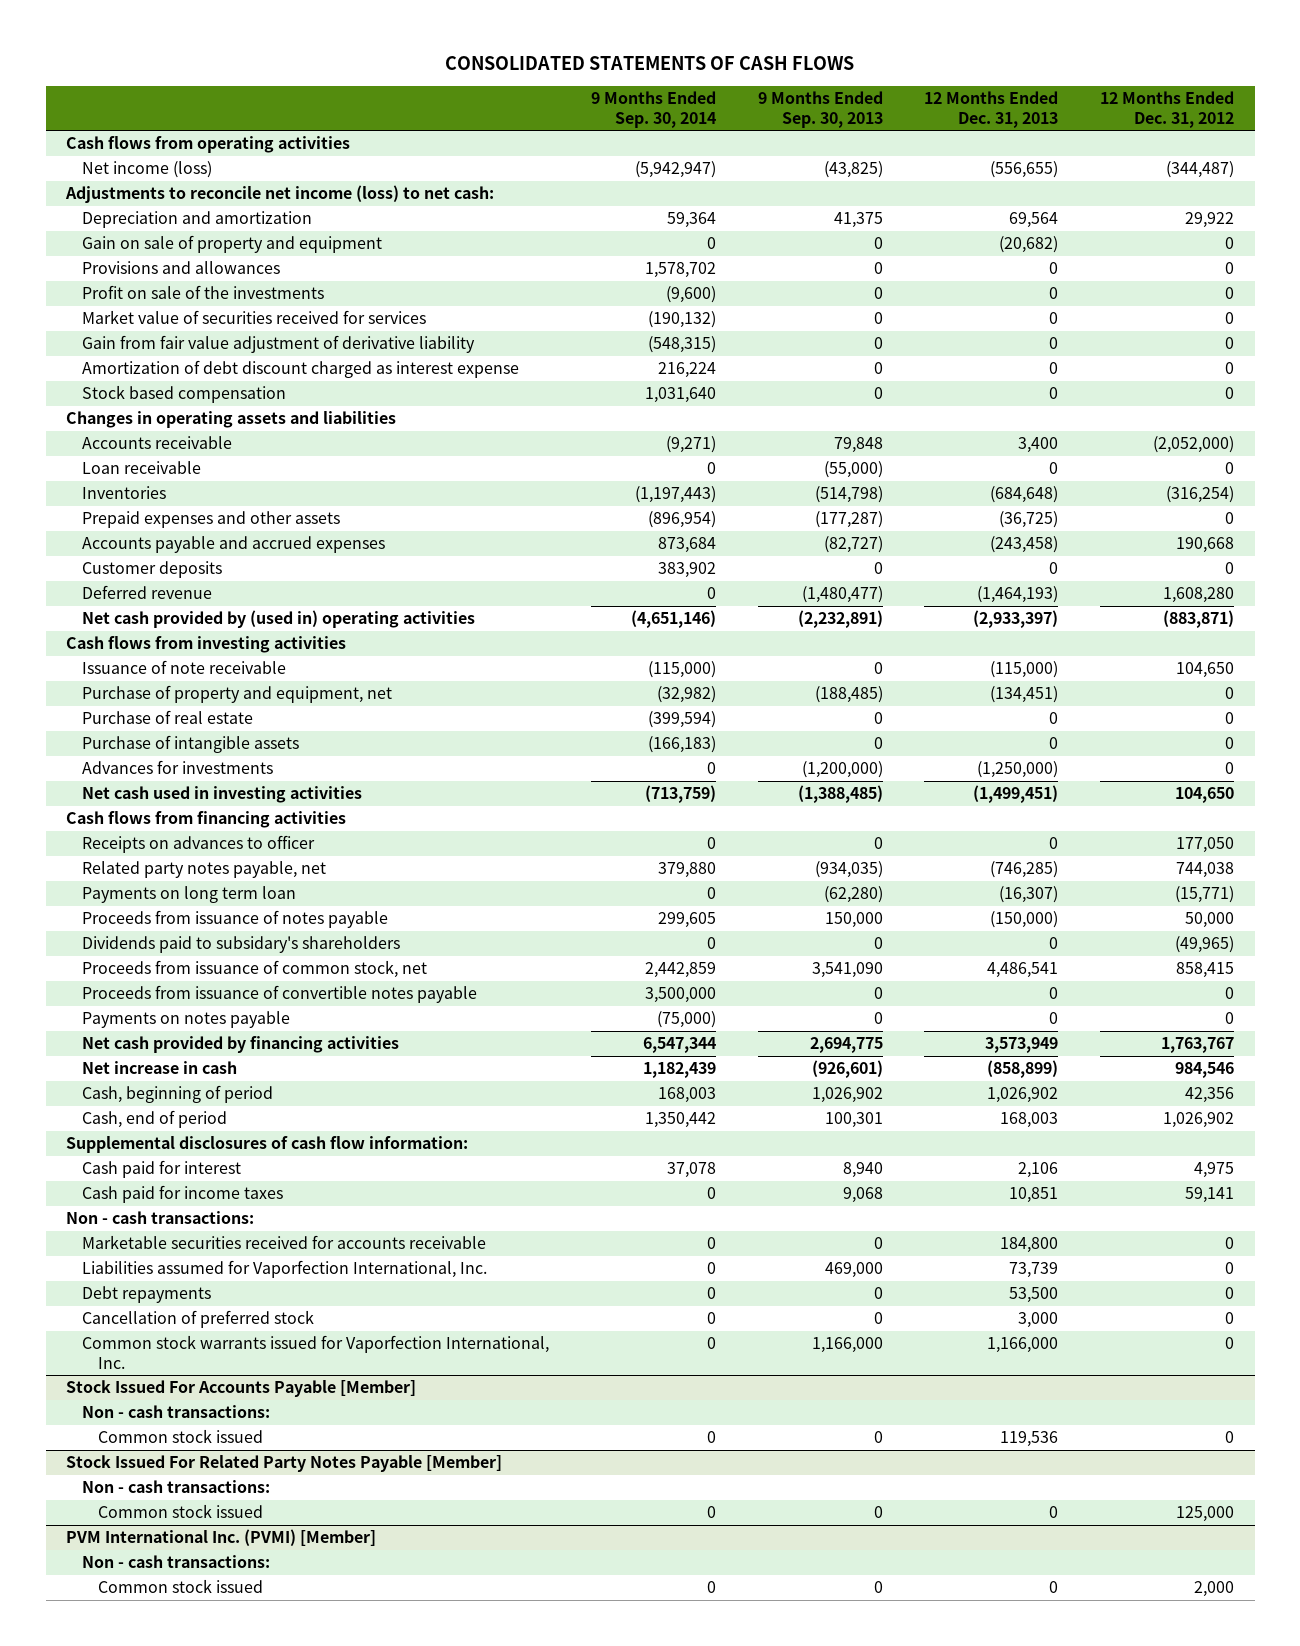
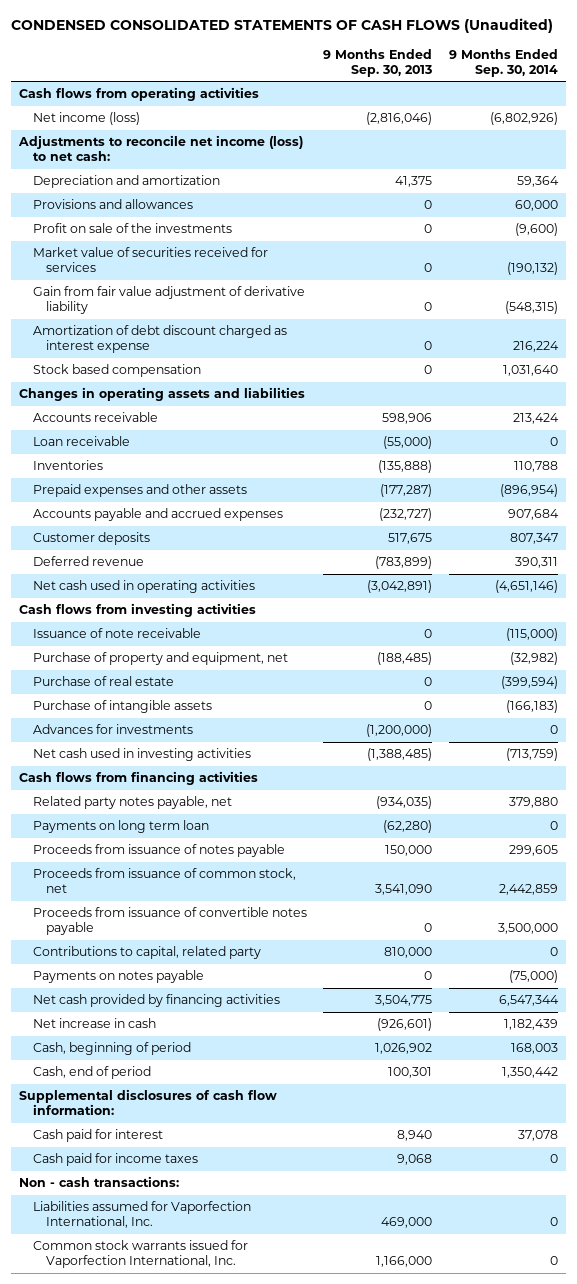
- CONSOLIDATED STATEMENTS OF CASH FLOWS
+ CONDENSED CONSOLIDATED STATEMENTS OF CASH FLOWS (Unaudited)
- | 9 Months Ended Sep. 30, 2014 | 9 Months Ended Sep. 30, 2013 | 12 Months Ended Dec. 31, 2013 | 12 Months Ended Dec. 31, 2012
+ | 9 Months Ended Sep. 30, 2013 | 9 Months Ended Sep. 30, 2014
- Net income (loss) | (5,942,947) | (43,825) | (556,655) | (344,487)
+ Net income (loss) | (2,816,046) | (6,802,926)
- Gain on sale of property and equipment | 0 | 0 | (20,682) | 0
- Provisions and allowances | 1,578,702 | 0 | 0 | 0
+ Provisions and allowances | 0 | 60,000
- Accounts receivable | (9,271) | 79,848 | 3,400 | (2,052,000)
+ Accounts receivable | 598,906 | 213,424
- Inventories | (1,197,443) | (514,798) | (684,648) | (316,254)
+ Inventories | (135,888) | 110,788
- Accounts payable and accrued expenses | 873,684 | (82,727) | (243,458) | 190,668
- Customer deposits | 383,902 | 0 | 0 | 0
- Deferred revenue | 0 | (1,480,477) | (1,464,193) | 1,608,280
- Net cash provided by (used in) operating activities | (4,651,146) | (2,232,891) | (2,933,397) | (883,871)
+ Accounts payable and accrued expenses | (232,727) | 907,684
+ Customer deposits | 517,675 | 807,347
+ Deferred revenue | (783,899) | 390,311
+ Net cash used in operating activities | (3,042,891) | (4,651,146)
- Receipts on advances to officer | 0 | 0 | 0 | 177,050
- Dividends paid to subsidary's shareholders | 0 | 0 | 0 | (49,965)
+ Contributions to capital, related party | 810,000 | 0
- Net cash provided by financing activities | 6,547,344 | 2,694,775 | 3,573,949 | 1,763,767
+ Net cash provided by financing activities | 3,504,775 | 6,547,344
- Marketable securities received for accounts receivable | 0 | 0 | 184,800 | 0
- Debt repayments | 0 | 0 | 53,500 | 0
- Cancellation of preferred stock | 0 | 0 | 3,000 | 0
- Stock Issued For Accounts Payable [Member]
- Non - cash transactions:
- Common stock issued | 0 | 0 | 119,536 | 0
- Stock Issued For Related Party Notes Payable [Member]
- Non - cash transactions:
- Common stock issued | 0 | 0 | 0 | 125,000
- PVM International Inc. (PVMI) [Member]
- Non - cash transactions:
- Common stock issued | 0 | 0 | 0 | 2,000

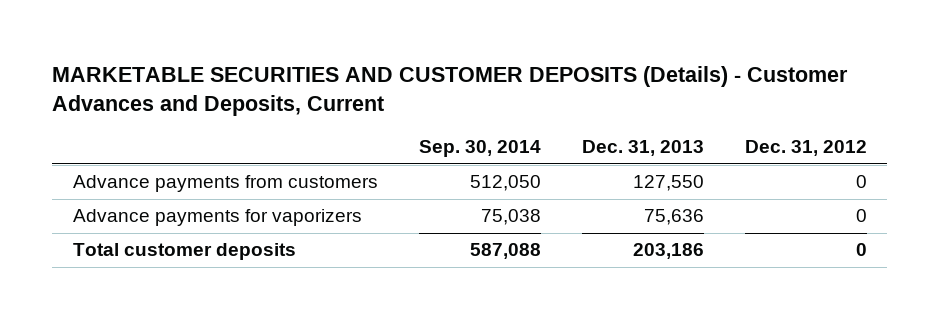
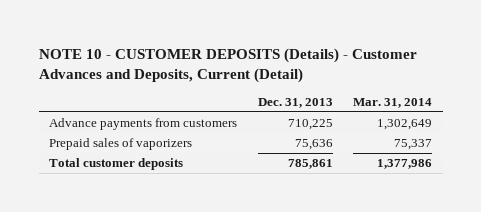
- MARKETABLE SECURITIES AND CUSTOMER DEPOSITS (Details) - Customer Advances and Deposits, Current
+ NOTE 10 - CUSTOMER DEPOSITS (Details) - Customer Advances and Deposits, Current (Detail)
- | Sep. 30, 2014 | Dec. 31, 2013 | Dec. 31, 2012
+ | Dec. 31, 2013 | Mar. 31, 2014
- Advance payments from customers | 512,050 | 127,550 | 0
- Advance payments for vaporizers | 75,038 | 75,636 | 0
- Total customer deposits | 587,088 | 203,186 | 0
+ Advance payments from customers | 710,225 | 1,302,649
+ Prepaid sales of vaporizers | 75,636 | 75,337
+ Total customer deposits | 785,861 | 1,377,986

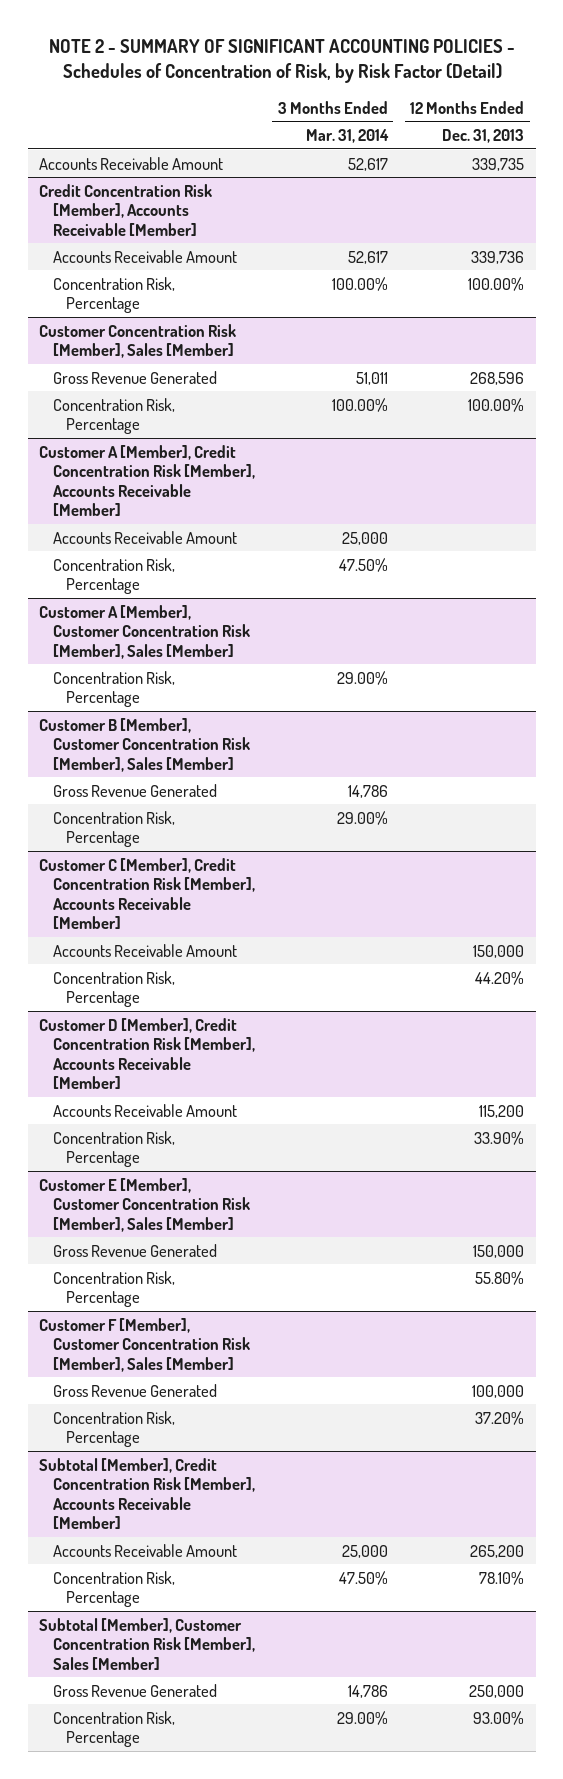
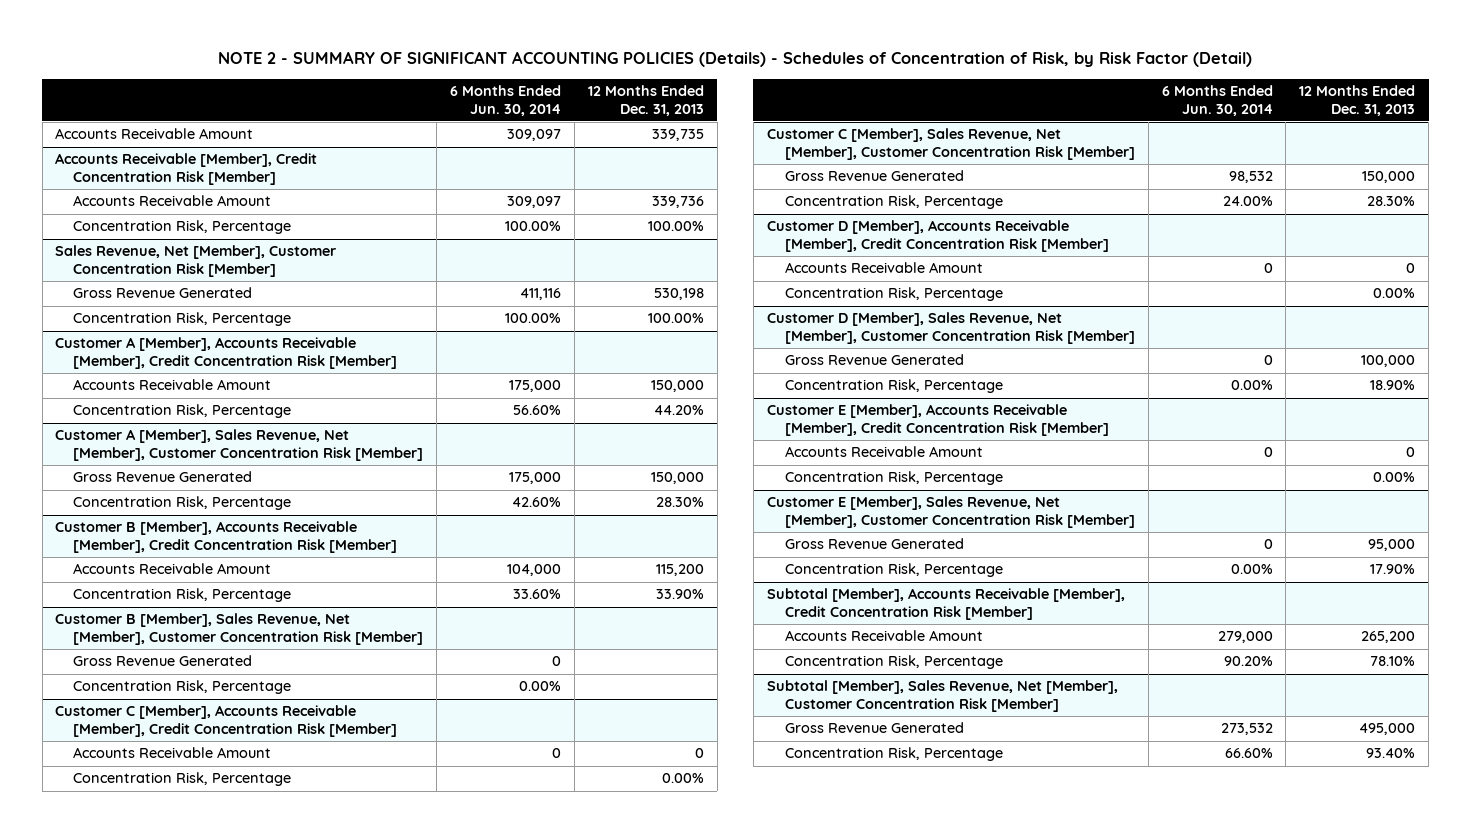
- NOTE 2 - SUMMARY OF SIGNIFICANT ACCOUNTING POLICIES - Schedules of Concentration of Risk, by Risk Factor (Detail)
+ NOTE 2 - SUMMARY OF SIGNIFICANT ACCOUNTING POLICIES (Details) - Schedules of Concentration of Risk, by Risk Factor (Detail)
- | 3 Months Ended Mar. 31, 2014 | 12 Months Ended Dec. 31, 2013
+ | 6 Months Ended Jun. 30, 2014 | 12 Months Ended Dec. 31, 2013
- Credit Concentration Risk [Member], Accounts Receivable [Member]
+ Accounts Receivable [Member], Credit Concentration Risk [Member]
- Customer Concentration Risk [Member], Sales [Member]
- Gross Revenue Generated | 51,011 | 268,596
+ Sales Revenue, Net [Member], Customer Concentration Risk [Member]
+ Gross Revenue Generated | 411,116 | 530,198
- Customer A [Member], Credit Concentration Risk [Member], Accounts Receivable [Member]
- Accounts Receivable Amount | 25,000 |
- Concentration Risk, Percentage | 47.50% |
- Customer A [Member], Customer Concentration Risk [Member], Sales [Member]
- Concentration Risk, Percentage | 29.00% |
- Customer B [Member], Customer Concentration Risk [Member], Sales [Member]
- Gross Revenue Generated | 14,786 |
- Concentration Risk, Percentage | 29.00% |
- Customer C [Member], Credit Concentration Risk [Member], Accounts Receivable [Member]
+ Customer A [Member], Accounts Receivable [Member], Credit Concentration Risk [Member]
- Customer D [Member], Credit Concentration Risk [Member], Accounts Receivable [Member]
+ Customer A [Member], Sales Revenue, Net [Member], Customer Concentration Risk [Member]
+ Gross Revenue Generated | 175,000 | 150,000
+ Concentration Risk, Percentage | 42.60% | 28.30%
+ Customer B [Member], Accounts Receivable [Member], Credit Concentration Risk [Member]
- Customer E [Member], Customer Concentration Risk [Member], Sales [Member]
+ Customer B [Member], Sales Revenue, Net [Member], Customer Concentration Risk [Member]
+ Gross Revenue Generated | 0 |
+ Concentration Risk, Percentage | 0.00% |
+ Customer C [Member], Accounts Receivable [Member], Credit Concentration Risk [Member]
+ Accounts Receivable Amount | 0 | 0
+ Concentration Risk, Percentage | | 0.00%
+ Customer C [Member], Sales Revenue, Net [Member], Customer Concentration Risk [Member]
- Concentration Risk, Percentage | | 55.80%
- Customer F [Member], Customer Concentration Risk [Member], Sales [Member]
+ Concentration Risk, Percentage | 24.00% | 28.30%
+ Customer D [Member], Accounts Receivable [Member], Credit Concentration Risk [Member]
+ Accounts Receivable Amount | 0 | 0
+ Concentration Risk, Percentage | | 0.00%
+ Customer D [Member], Sales Revenue, Net [Member], Customer Concentration Risk [Member]
- Concentration Risk, Percentage | | 37.20%
- Subtotal [Member], Credit Concentration Risk [Member], Accounts Receivable [Member]
+ Concentration Risk, Percentage | 0.00% | 18.90%
+ Customer E [Member], Accounts Receivable [Member], Credit Concentration Risk [Member]
+ Accounts Receivable Amount | 0 | 0
+ Concentration Risk, Percentage | | 0.00%
+ Customer E [Member], Sales Revenue, Net [Member], Customer Concentration Risk [Member]
+ Gross Revenue Generated | 0 | 95,000
+ Concentration Risk, Percentage | 0.00% | 17.90%
+ Subtotal [Member], Accounts Receivable [Member], Credit Concentration Risk [Member]
- Subtotal [Member], Customer Concentration Risk [Member], Sales [Member]
- Gross Revenue Generated | 14,786 | 250,000
- Concentration Risk, Percentage | 29.00% | 93.00%
+ Subtotal [Member], Sales Revenue, Net [Member], Customer Concentration Risk [Member]
+ Gross Revenue Generated | 273,532 | 495,000
+ Concentration Risk, Percentage | 66.60% | 93.40%

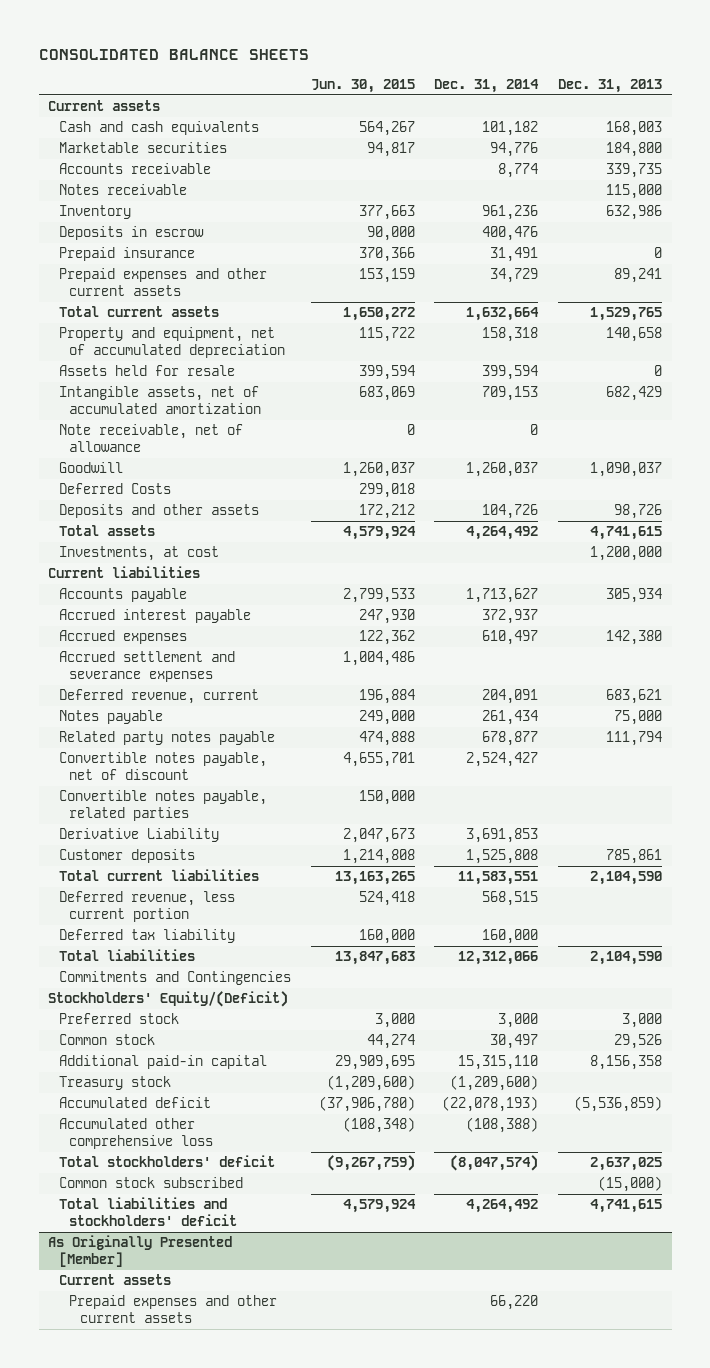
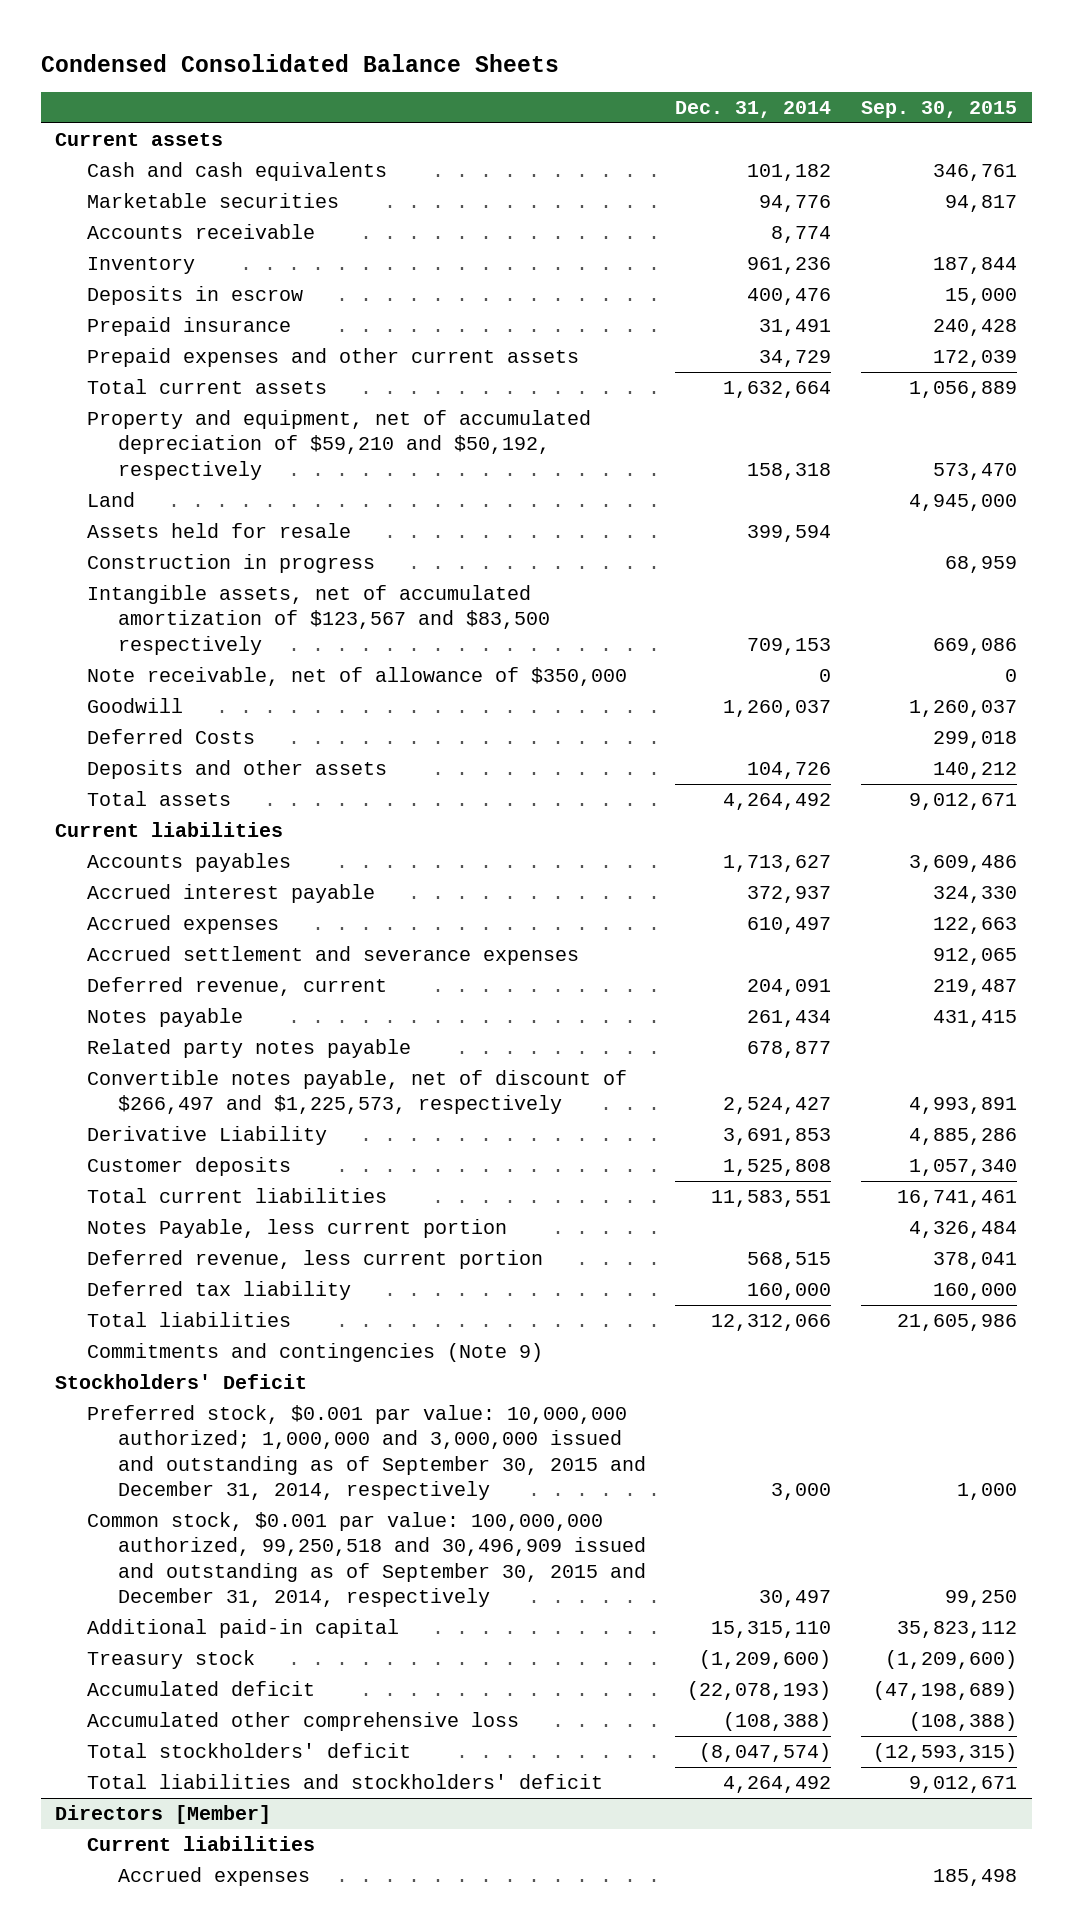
- CONSOLIDATED BALANCE SHEETS
+ Condensed Consolidated Balance Sheets
- | Jun. 30, 2015 | Dec. 31, 2014 | Dec. 31, 2013
+ | Dec. 31, 2014 | Sep. 30, 2015
- Notes receivable | | | 115,000
- Property and equipment, net of accumulated depreciation | 115,722 | 158,318 | 140,658
+ Property and equipment, net of accumulated depreciation of $59,210 and $50,192, respectively | 158,318 | 573,470
+ Land | | 4,945,000
- Intangible assets, net of accumulated amortization | 683,069 | 709,153 | 682,429
- Note receivable, net of allowance | 0 | 0 |
+ Construction in progress | | 68,959
+ Intangible assets, net of accumulated amortization of $123,567 and $83,500 respectively | 709,153 | 669,086
+ Note receivable, net of allowance of $350,000 | 0 | 0
- Investments, at cost | | | 1,200,000
- Accounts payable | 2,799,533 | 1,713,627 | 305,934
+ Accounts payables | 1,713,627 | 3,609,486
- Convertible notes payable, net of discount | 4,655,701 | 2,524,427 |
- Convertible notes payable, related parties | 150,000 | |
+ Convertible notes payable, net of discount of $266,497 and $1,225,573, respectively | 2,524,427 | 4,993,891
+ Notes Payable, less current portion | | 4,326,484
- Commitments and Contingencies
- Stockholders' Equity/(Deficit)
- Preferred stock | 3,000 | 3,000 | 3,000
- Common stock | 44,274 | 30,497 | 29,526
+ Commitments and contingencies (Note 9)
+ Stockholders' Deficit
+ Preferred stock, $0.001 par value: 10,000,000 authorized; 1,000,000 and 3,000,000 issued and outstanding as of September 30, 2015 and December 31, 2014, respectively | 3,000 | 1,000
+ Common stock, $0.001 par value: 100,000,000 authorized, 99,250,518 and 30,496,909 issued and outstanding as of September 30, 2015 and December 31, 2014, respectively | 30,497 | 99,250
- Common stock subscribed | | | (15,000)
- As Originally Presented [Member]
- Current assets
- Prepaid expenses and other current assets | | 66,220 |
+ Directors [Member]
+ Current liabilities
+ Accrued expenses | | 185,498

